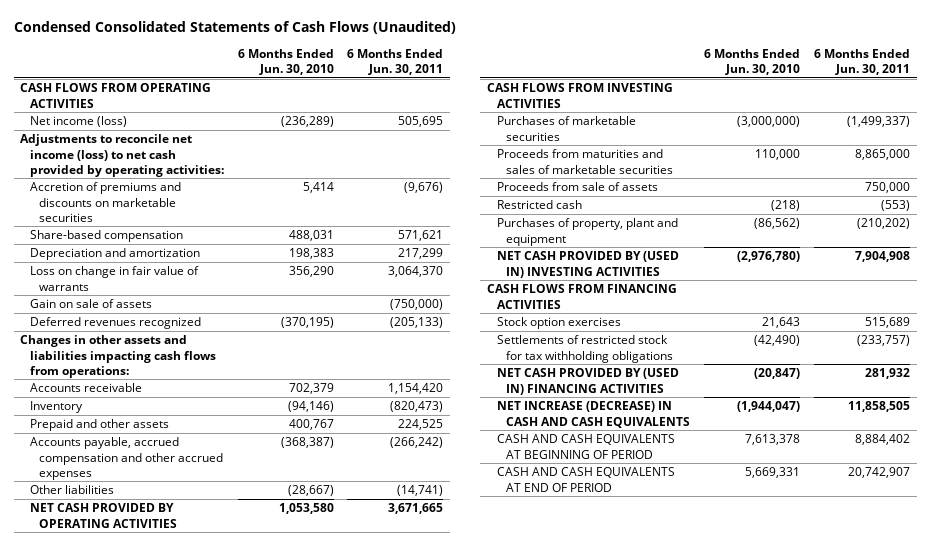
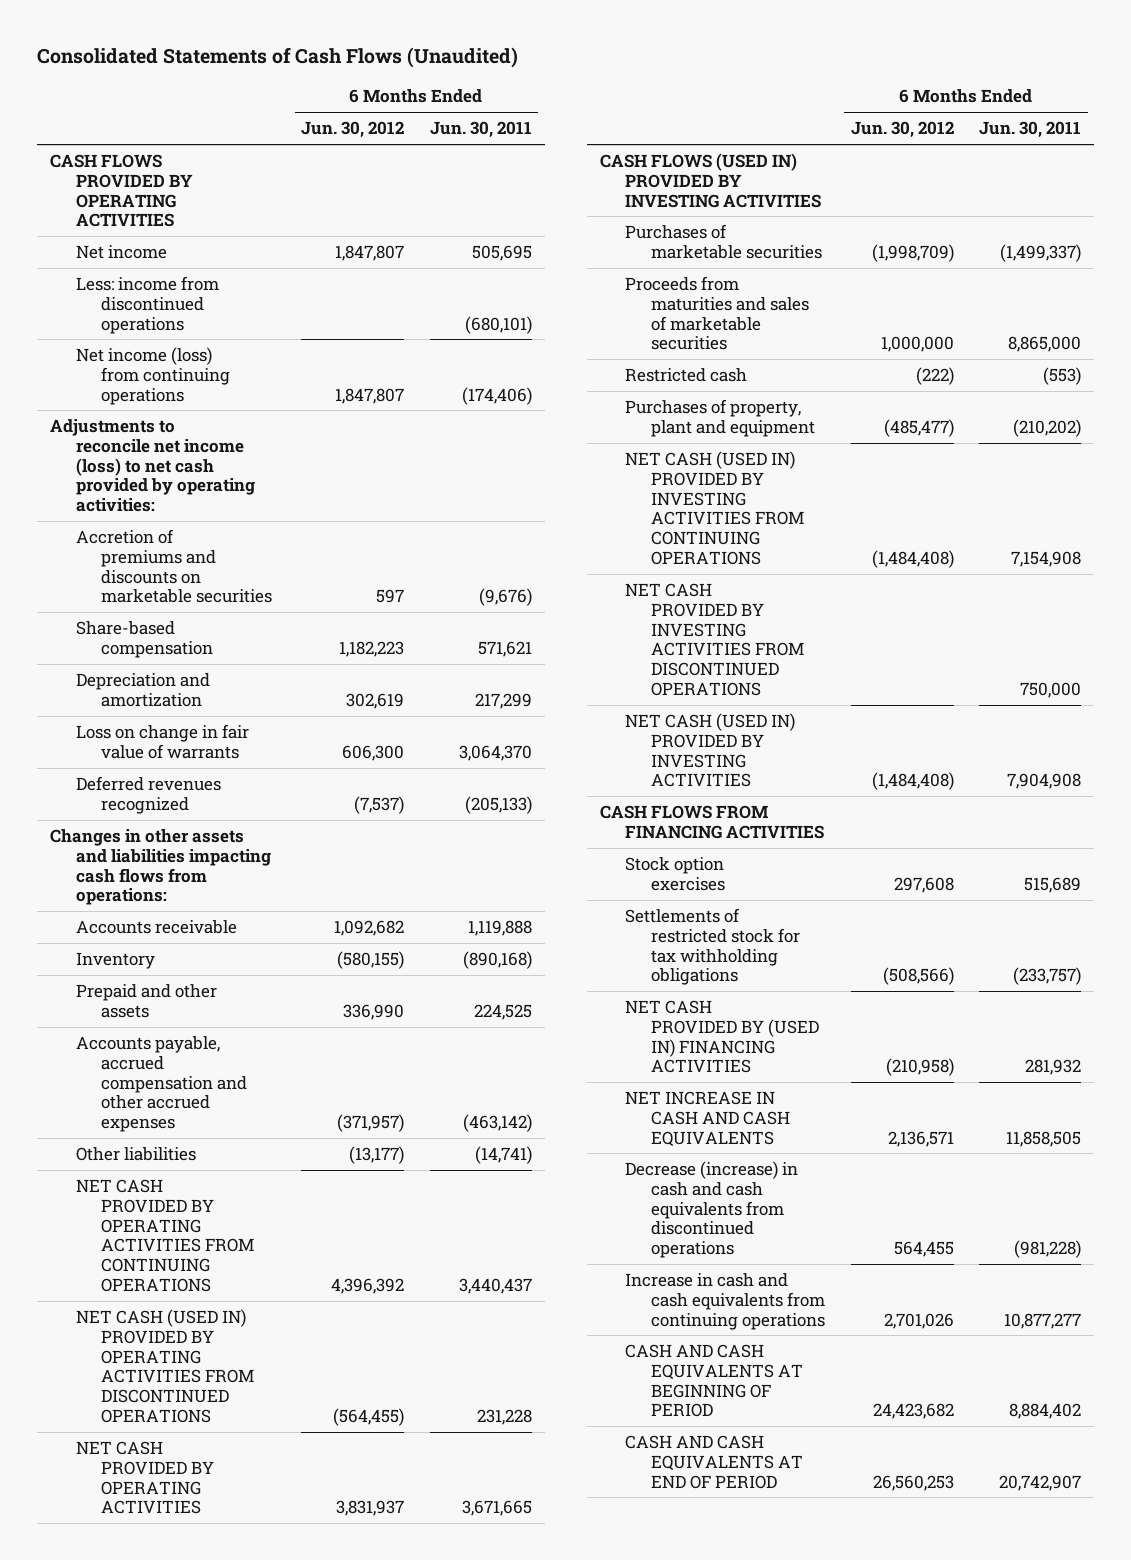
- Condensed Consolidated Statements of Cash Flows (Unaudited)
+ Consolidated Statements of Cash Flows (Unaudited)
- | 6 Months Ended Jun. 30, 2010 | 6 Months Ended Jun. 30, 2011
+ | 6 Months Ended Jun. 30, 2012 | 6 Months Ended Jun. 30, 2011
- CASH FLOWS FROM OPERATING ACTIVITIES
- Net income (loss) | (236,289) | 505,695
+ CASH FLOWS PROVIDED BY OPERATING ACTIVITIES
+ Net income | 1,847,807 | 505,695
+ Less: income from discontinued operations | | (680,101)
+ Net income (loss) from continuing operations | 1,847,807 | (174,406)
- Gain on sale of assets | | (750,000)
- Accounts receivable | 702,379 | 1,154,420
- Inventory | (94,146) | (820,473)
+ Accounts receivable | 1,092,682 | 1,119,888
+ Inventory | (580,155) | (890,168)
- Accounts payable, accrued compensation and other accrued expenses | (368,387) | (266,242)
+ Accounts payable, accrued compensation and other accrued expenses | (371,957) | (463,142)
+ NET CASH PROVIDED BY OPERATING ACTIVITIES FROM CONTINUING OPERATIONS | 4,396,392 | 3,440,437
+ NET CASH (USED IN) PROVIDED BY OPERATING ACTIVITIES FROM DISCONTINUED OPERATIONS | (564,455) | 231,228
- CASH FLOWS FROM INVESTING ACTIVITIES
+ CASH FLOWS (USED IN) PROVIDED BY INVESTING ACTIVITIES
- Proceeds from sale of assets | | 750,000
- NET CASH PROVIDED BY (USED IN) INVESTING ACTIVITIES | (2,976,780) | 7,904,908
+ NET CASH (USED IN) PROVIDED BY INVESTING ACTIVITIES FROM CONTINUING OPERATIONS | (1,484,408) | 7,154,908
+ NET CASH PROVIDED BY INVESTING ACTIVITIES FROM DISCONTINUED OPERATIONS | | 750,000
+ NET CASH (USED IN) PROVIDED BY INVESTING ACTIVITIES | (1,484,408) | 7,904,908
- NET INCREASE (DECREASE) IN CASH AND CASH EQUIVALENTS | (1,944,047) | 11,858,505
+ NET INCREASE IN CASH AND CASH EQUIVALENTS | 2,136,571 | 11,858,505
+ Decrease (increase) in cash and cash equivalents from discontinued operations | 564,455 | (981,228)
+ Increase in cash and cash equivalents from continuing operations | 2,701,026 | 10,877,277

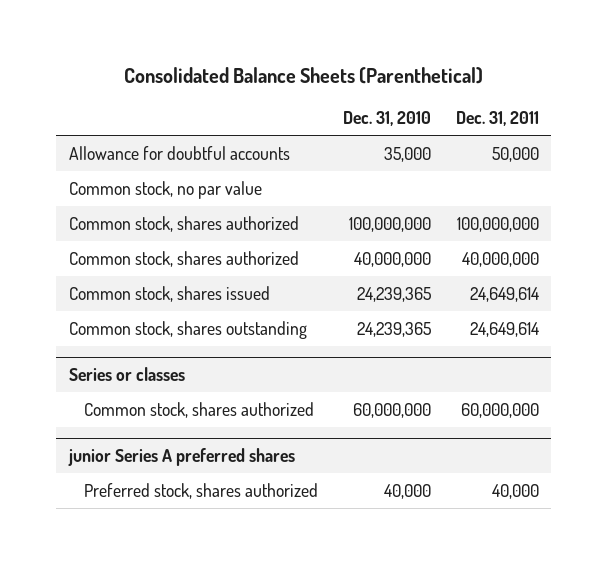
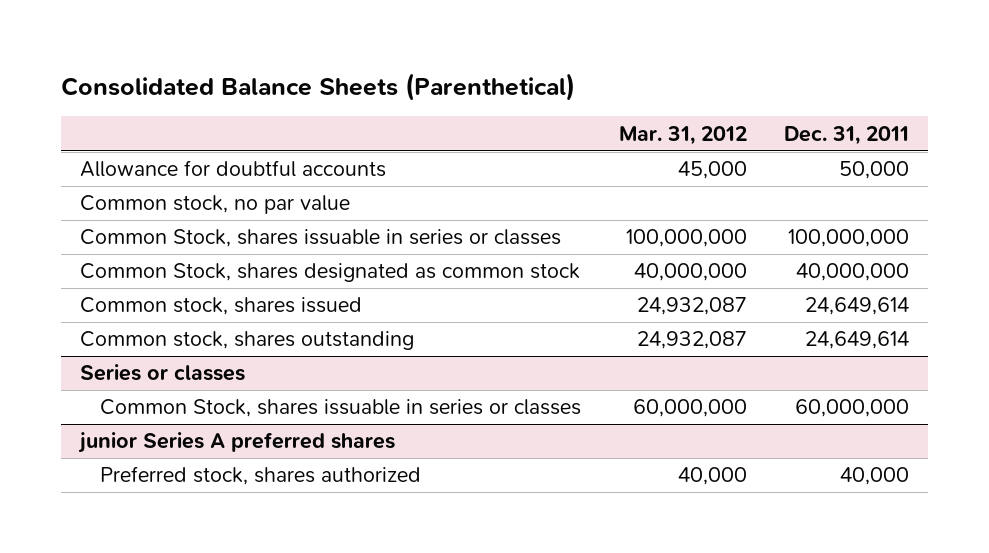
- | Dec. 31, 2010 | Dec. 31, 2011
+ | Mar. 31, 2012 | Dec. 31, 2011
- Common stock, shares authorized | 100,000,000 | 100,000,000
- Common stock, shares authorized | 40,000,000 | 40,000,000
+ Common Stock, shares issuable in series or classes | 100,000,000 | 100,000,000
+ Common Stock, shares designated as common stock | 40,000,000 | 40,000,000
@ Series or classes
- Common stock, shares authorized | 60,000,000 | 60,000,000
+ Common Stock, shares issuable in series or classes | 60,000,000 | 60,000,000

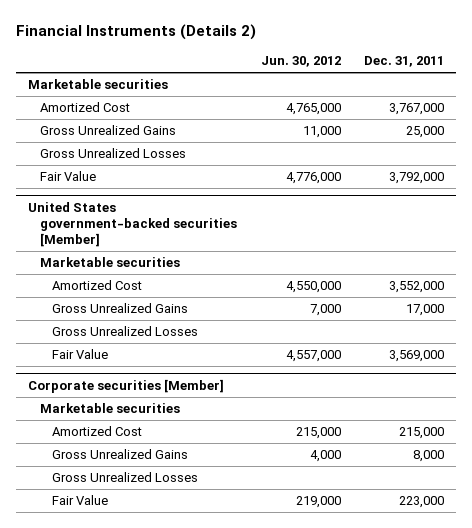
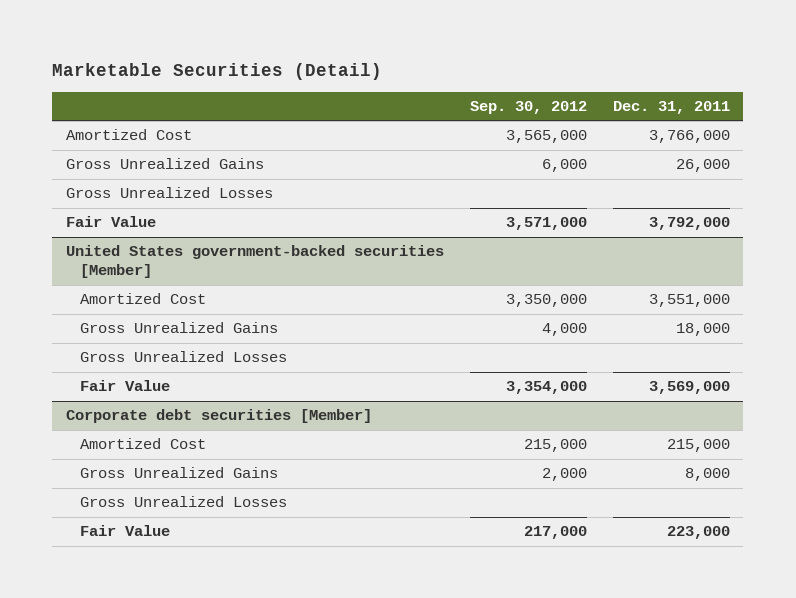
- Financial Instruments (Details 2)
+ Marketable Securities (Detail)
- | Jun. 30, 2012 | Dec. 31, 2011
+ | Sep. 30, 2012 | Dec. 31, 2011
- Marketable securities
- Amortized Cost | 4,765,000 | 3,767,000
- Gross Unrealized Gains | 11,000 | 25,000
+ Amortized Cost | 3,565,000 | 3,766,000
+ Gross Unrealized Gains | 6,000 | 26,000
@ United States government-backed securities [Member]
- Marketable securities
- Amortized Cost | 4,550,000 | 3,552,000
- Gross Unrealized Gains | 7,000 | 17,000
+ Amortized Cost | 3,350,000 | 3,551,000
+ Gross Unrealized Gains | 4,000 | 18,000
- Corporate securities [Member]
- Marketable securities
+ Corporate debt securities [Member]

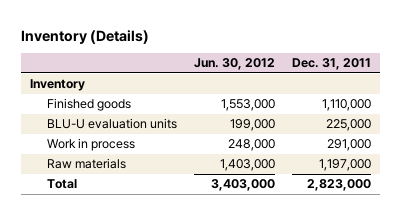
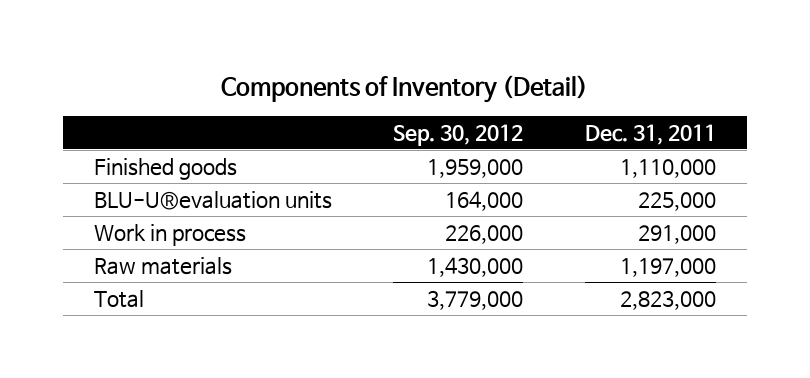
- Inventory (Details)
+ Components of Inventory (Detail)
- | Jun. 30, 2012 | Dec. 31, 2011
+ | Sep. 30, 2012 | Dec. 31, 2011
- Inventory
- BLU-U evaluation units | 199,000 | 225,000
+ BLU-U®evaluation units | 164,000 | 225,000

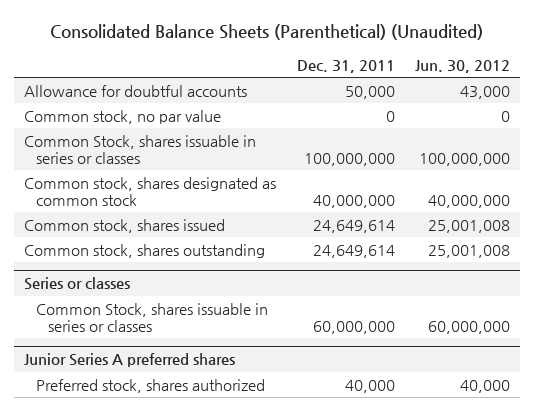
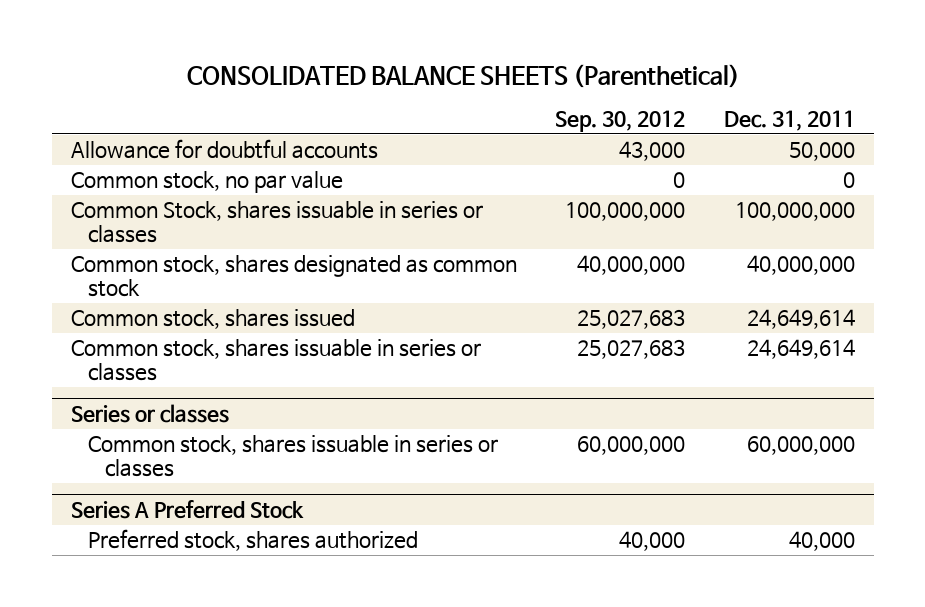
- Consolidated Balance Sheets (Parenthetical) (Unaudited)
+ CONSOLIDATED BALANCE SHEETS (Parenthetical)
- | Dec. 31, 2011 | Jun. 30, 2012
+ | Sep. 30, 2012 | Dec. 31, 2011
- Common stock, shares outstanding | 24,649,614 | 25,001,008
+ Common stock, shares issuable in series or classes | 25,027,683 | 24,649,614
@ Series or classes
- Common Stock, shares issuable in series or classes | 60,000,000 | 60,000,000
- Junior Series A preferred shares
@ Series or classes
+ Common stock, shares issuable in series or classes | 60,000,000 | 60,000,000
+ Series A Preferred Stock

